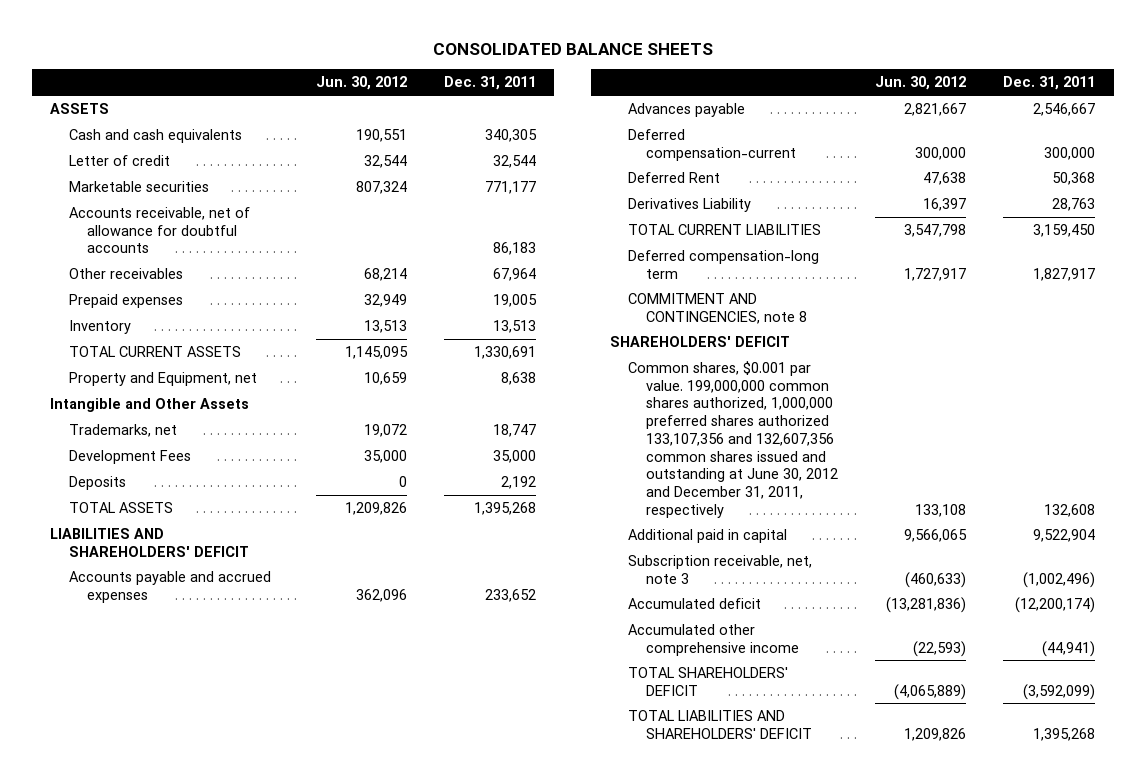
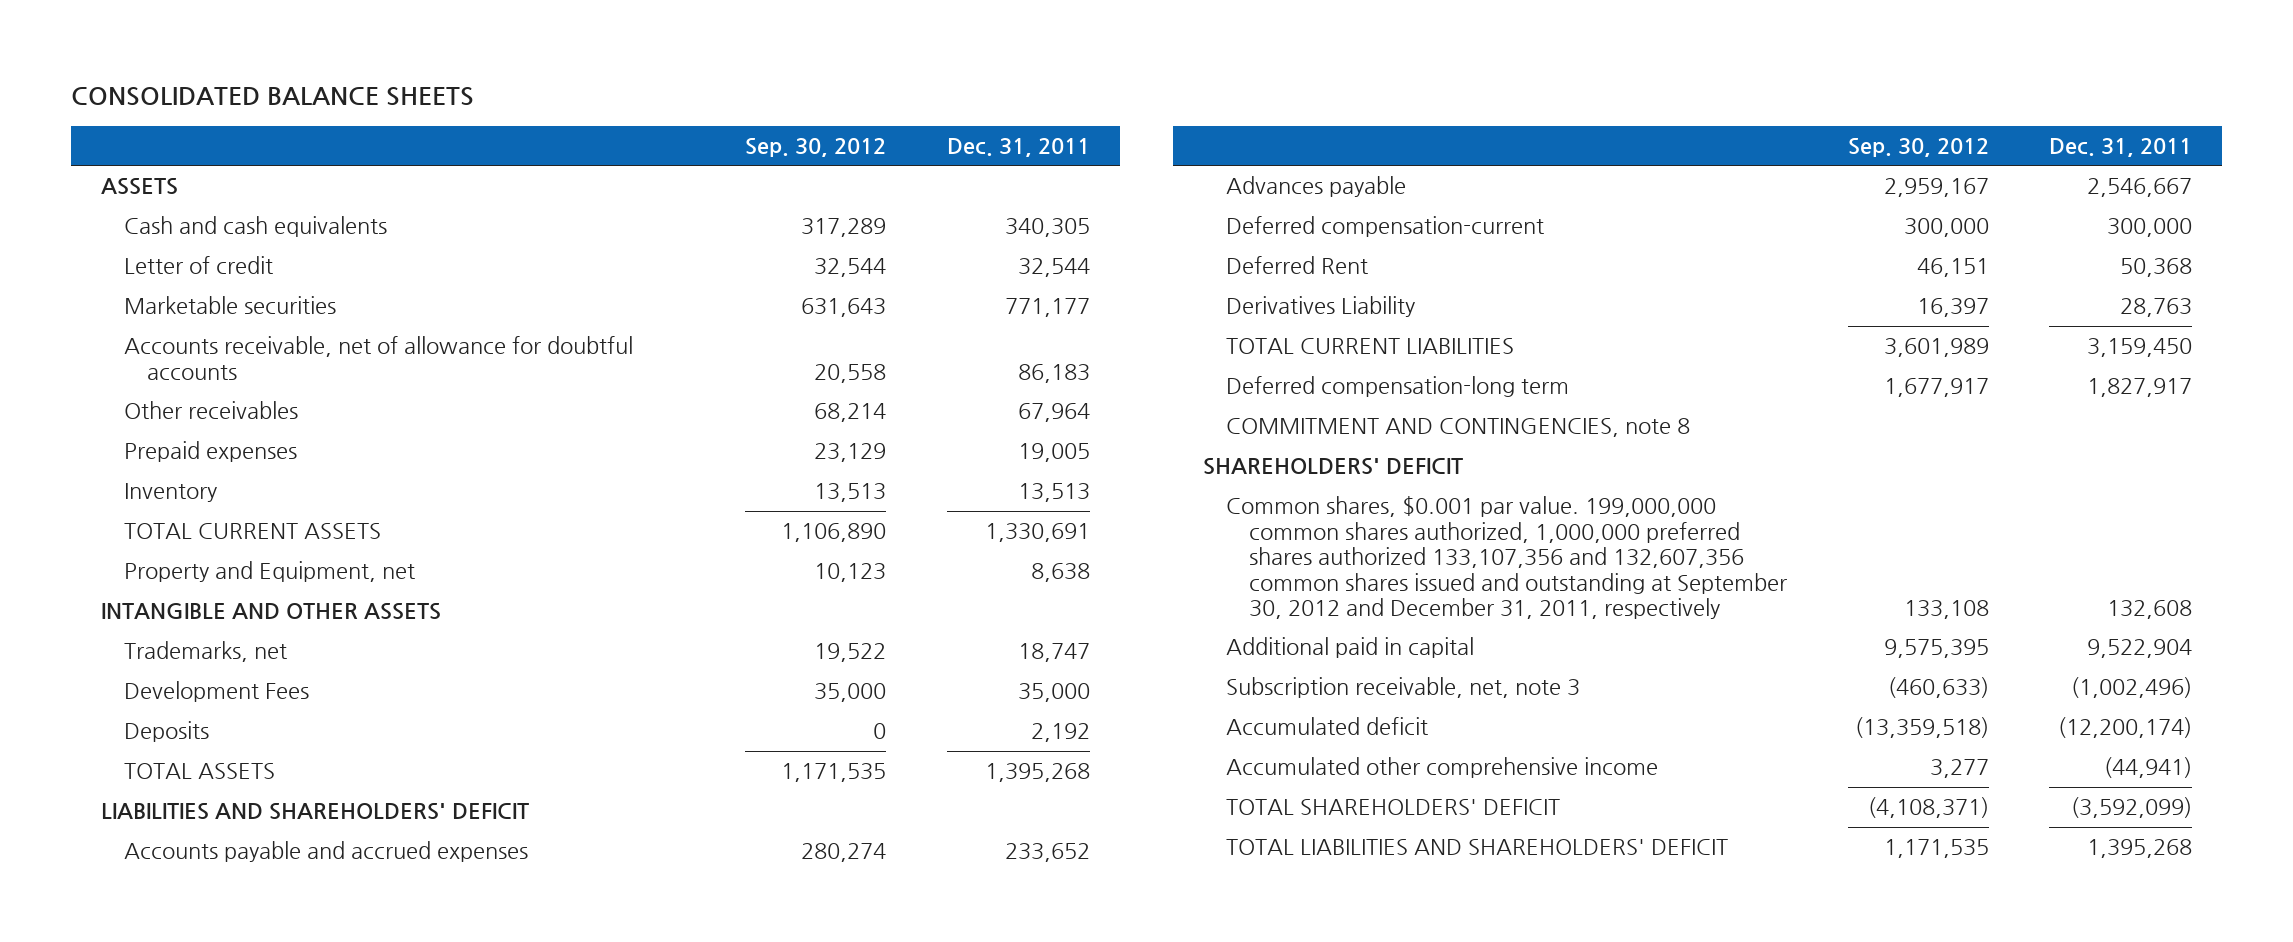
- | Jun. 30, 2012 | Dec. 31, 2011
+ | Sep. 30, 2012 | Dec. 31, 2011
- Intangible and Other Assets
+ INTANGIBLE AND OTHER ASSETS
- Common shares, $0.001 par value. 199,000,000 common shares authorized, 1,000,000 preferred shares authorized 133,107,356 and 132,607,356 common shares issued and outstanding at June 30, 2012 and December 31, 2011, respectively | 133,108 | 132,608
+ Common shares, $0.001 par value. 199,000,000 common shares authorized, 1,000,000 preferred shares authorized 133,107,356 and 132,607,356 common shares issued and outstanding at September 30, 2012 and December 31, 2011, respectively | 133,108 | 132,608

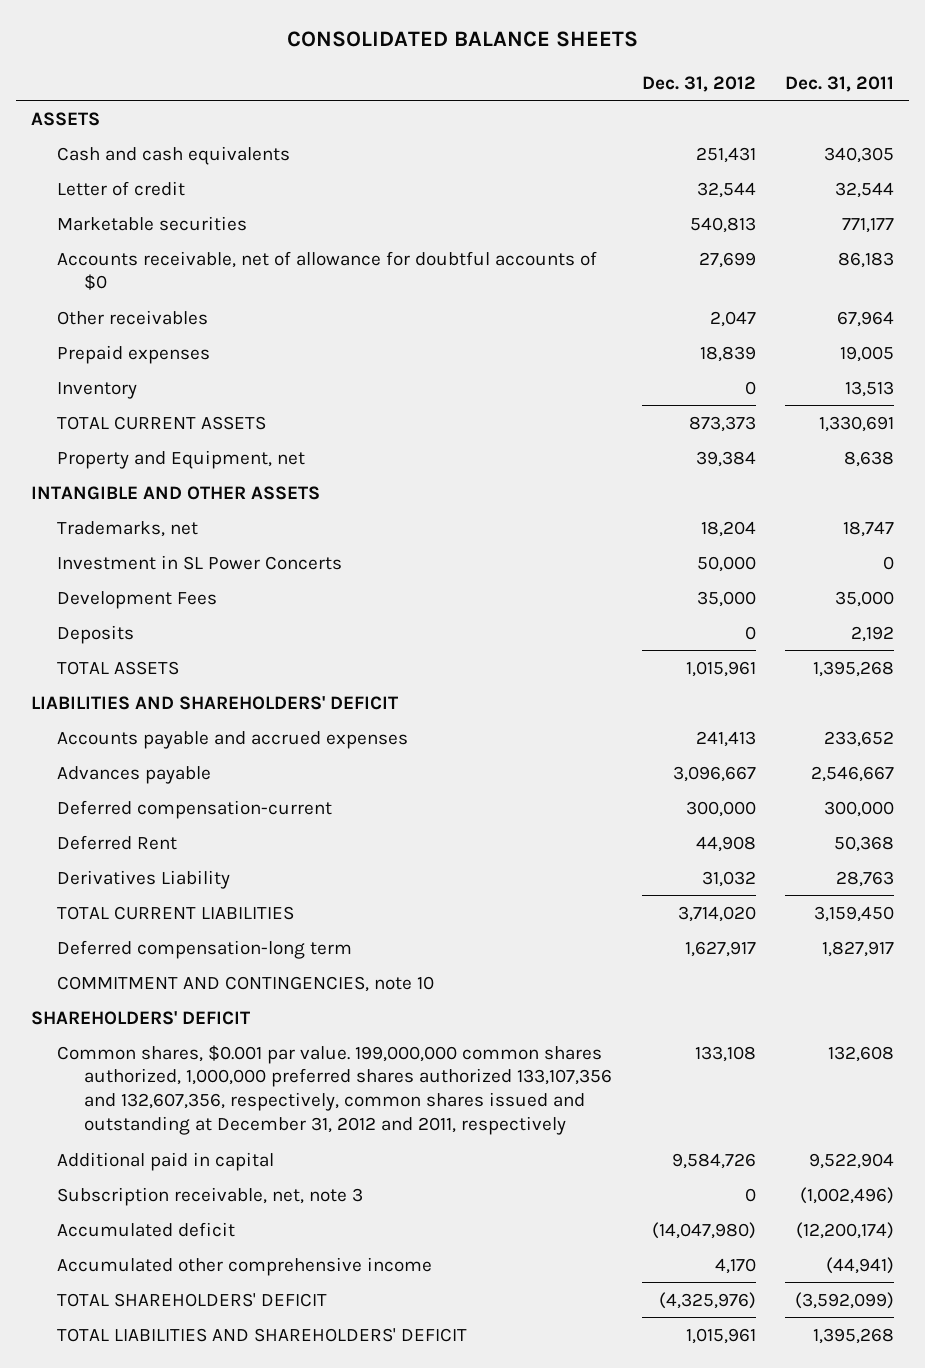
- | Sep. 30, 2012 | Dec. 31, 2011
+ | Dec. 31, 2012 | Dec. 31, 2011
- Accounts receivable, net of allowance for doubtful accounts | 20,558 | 86,183
+ Accounts receivable, net of allowance for doubtful accounts of $0 | 27,699 | 86,183
+ Investment in SL Power Concerts | 50,000 | 0
- COMMITMENT AND CONTINGENCIES, note 8
+ COMMITMENT AND CONTINGENCIES, note 10
- Common shares, $0.001 par value. 199,000,000 common shares authorized, 1,000,000 preferred shares authorized 133,107,356 and 132,607,356 common shares issued and outstanding at September 30, 2012 and December 31, 2011, respectively | 133,108 | 132,608
+ Common shares, $0.001 par value. 199,000,000 common shares authorized, 1,000,000 preferred shares authorized 133,107,356 and 132,607,356, respectively, common shares issued and outstanding at December 31, 2012 and 2011, respectively | 133,108 | 132,608

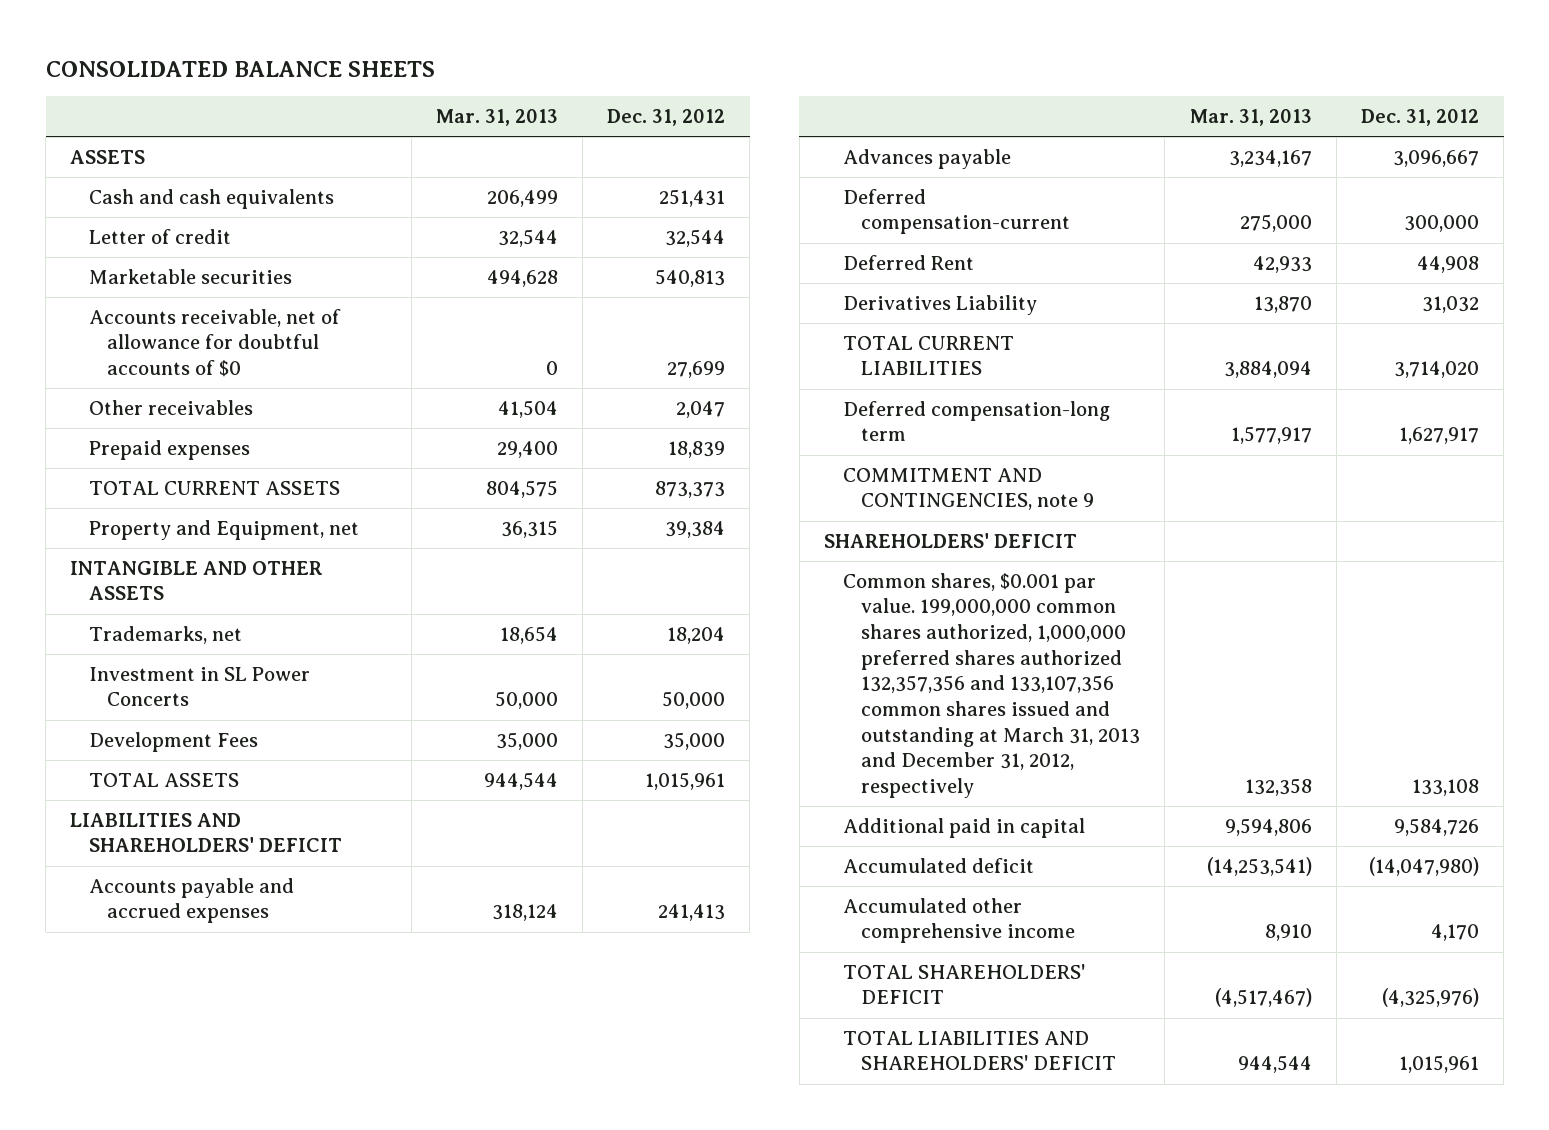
- | Dec. 31, 2012 | Dec. 31, 2011
+ | Mar. 31, 2013 | Dec. 31, 2012
- Inventory | 0 | 13,513
- Deposits | 0 | 2,192
- COMMITMENT AND CONTINGENCIES, note 10
+ COMMITMENT AND CONTINGENCIES, note 9
- Common shares, $0.001 par value. 199,000,000 common shares authorized, 1,000,000 preferred shares authorized 133,107,356 and 132,607,356, respectively, common shares issued and outstanding at December 31, 2012 and 2011, respectively | 133,108 | 132,608
+ Common shares, $0.001 par value. 199,000,000 common shares authorized, 1,000,000 preferred shares authorized 132,357,356 and 133,107,356 common shares issued and outstanding at March 31, 2013 and December 31, 2012, respectively | 132,358 | 133,108
- Subscription receivable, net, note 3 | 0 | (1,002,496)

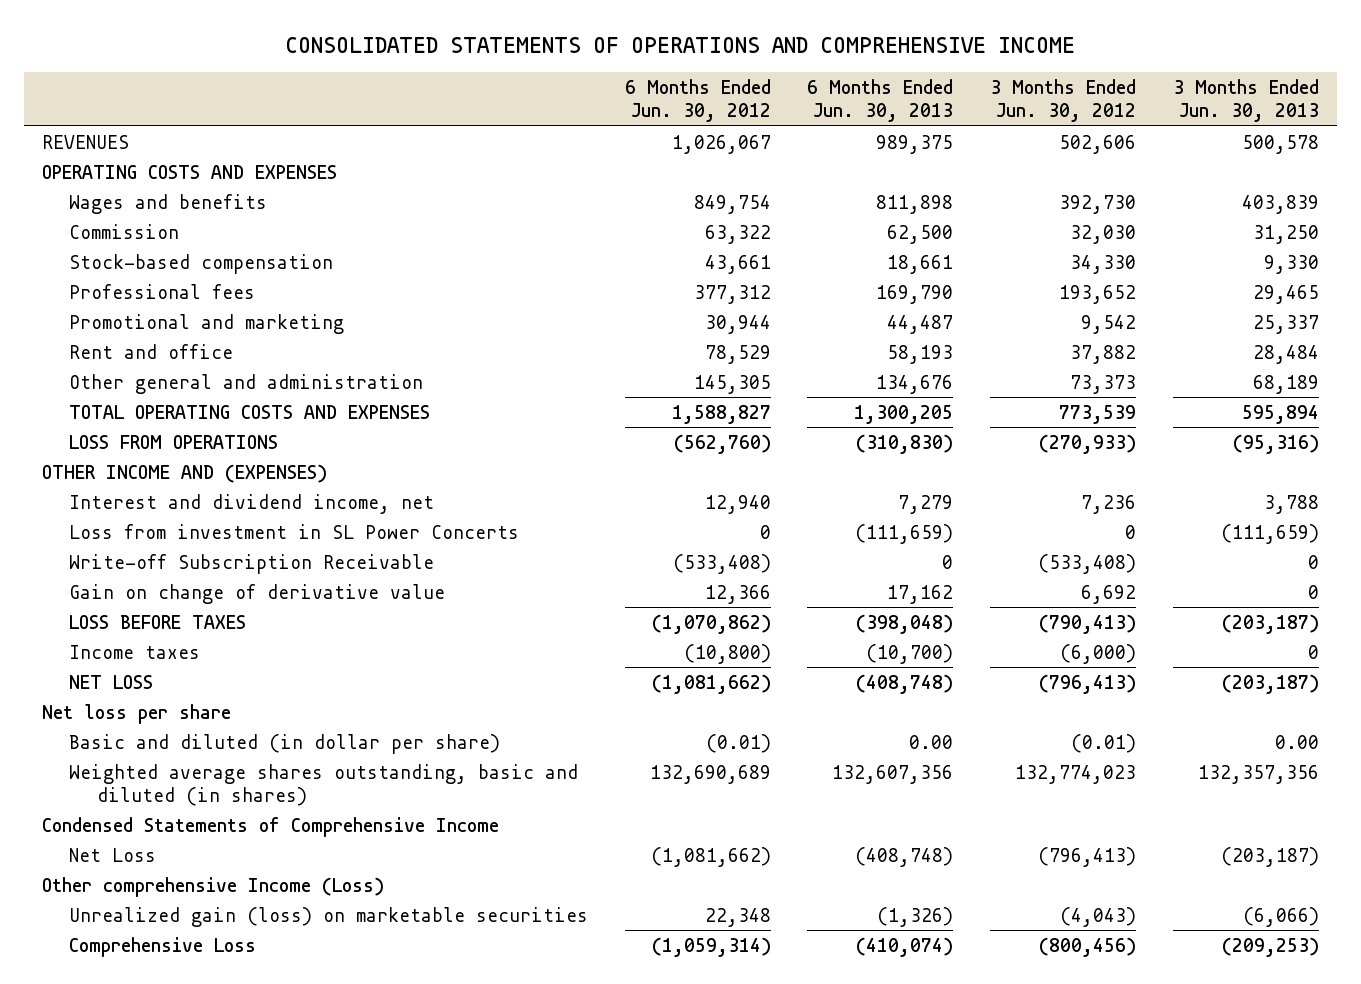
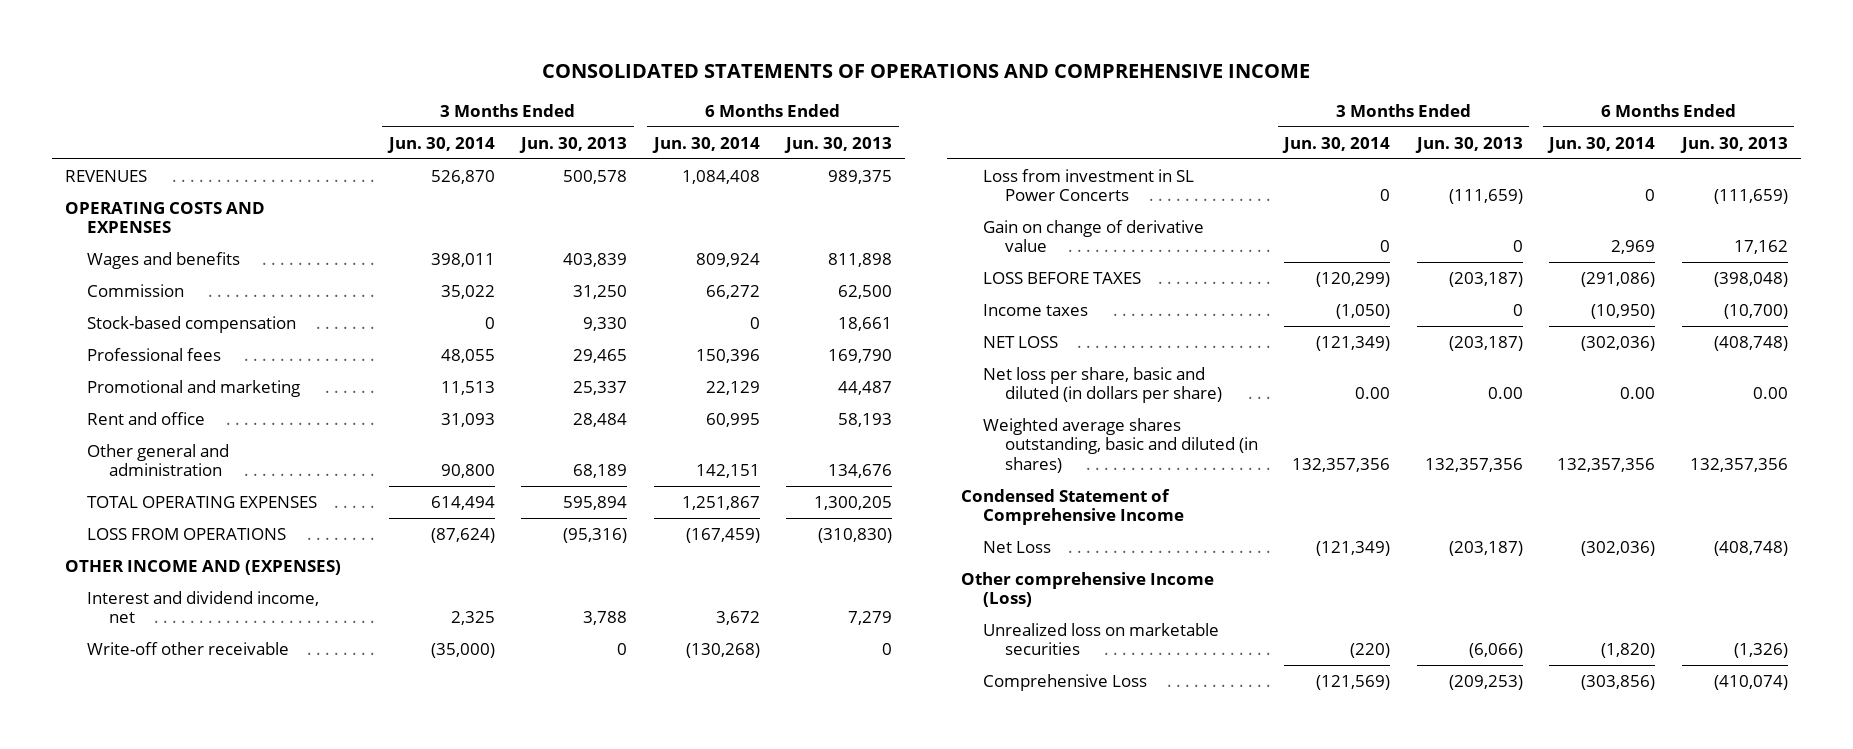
- | 6 Months Ended Jun. 30, 2012 | 6 Months Ended Jun. 30, 2013 | 3 Months Ended Jun. 30, 2012 | 3 Months Ended Jun. 30, 2013
+ | 3 Months Ended Jun. 30, 2014 | 3 Months Ended Jun. 30, 2013 | 6 Months Ended Jun. 30, 2014 | 6 Months Ended Jun. 30, 2013
- TOTAL OPERATING COSTS AND EXPENSES | 1,588,827 | 1,300,205 | 773,539 | 595,894
+ TOTAL OPERATING EXPENSES | 614,494 | 595,894 | 1,251,867 | 1,300,205
+ Write-off other receivable | (35,000) | 0 | (130,268) | 0
- Write-off Subscription Receivable | (533,408) | 0 | (533,408) | 0
- Net loss per share
- Basic and diluted (in dollar per share) | (0.01) | 0.00 | (0.01) | 0.00
- Weighted average shares outstanding, basic and diluted (in shares) | 132,690,689 | 132,607,356 | 132,774,023 | 132,357,356
- Condensed Statements of Comprehensive Income
+ Net loss per share, basic and diluted (in dollars per share) | 0.00 | 0.00 | 0.00 | 0.00
+ Weighted average shares outstanding, basic and diluted (in shares) | 132,357,356 | 132,357,356 | 132,357,356 | 132,357,356
+ Condensed Statement of Comprehensive Income
- Unrealized gain (loss) on marketable securities | 22,348 | (1,326) | (4,043) | (6,066)
+ Unrealized loss on marketable securities | (220) | (6,066) | (1,820) | (1,326)

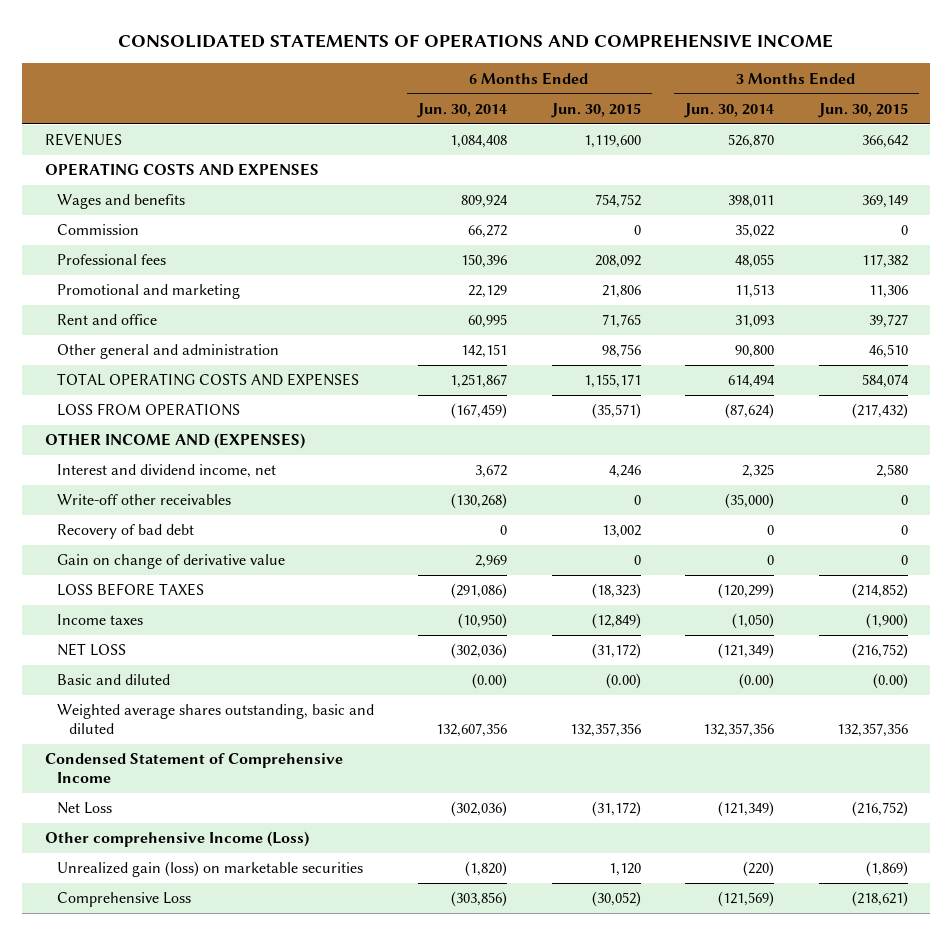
- | 3 Months Ended Jun. 30, 2014 | 3 Months Ended Jun. 30, 2013 | 6 Months Ended Jun. 30, 2014 | 6 Months Ended Jun. 30, 2013
+ | 6 Months Ended Jun. 30, 2014 | 6 Months Ended Jun. 30, 2015 | 3 Months Ended Jun. 30, 2014 | 3 Months Ended Jun. 30, 2015
- Stock-based compensation | 0 | 9,330 | 0 | 18,661
- TOTAL OPERATING EXPENSES | 614,494 | 595,894 | 1,251,867 | 1,300,205
+ TOTAL OPERATING COSTS AND EXPENSES | 1,251,867 | 1,155,171 | 614,494 | 584,074
- Write-off other receivable | (35,000) | 0 | (130,268) | 0
- Loss from investment in SL Power Concerts | 0 | (111,659) | 0 | (111,659)
+ Write-off other receivables | (130,268) | 0 | (35,000) | 0
+ Recovery of bad debt | 0 | 13,002 | 0 | 0
- Net loss per share, basic and diluted (in dollars per share) | 0.00 | 0.00 | 0.00 | 0.00
- Weighted average shares outstanding, basic and diluted (in shares) | 132,357,356 | 132,357,356 | 132,357,356 | 132,357,356
+ Basic and diluted | (0.00) | (0.00) | (0.00) | (0.00)
+ Weighted average shares outstanding, basic and diluted | 132,607,356 | 132,357,356 | 132,357,356 | 132,357,356
- Unrealized loss on marketable securities | (220) | (6,066) | (1,820) | (1,326)
+ Unrealized gain (loss) on marketable securities | (1,820) | 1,120 | (220) | (1,869)

